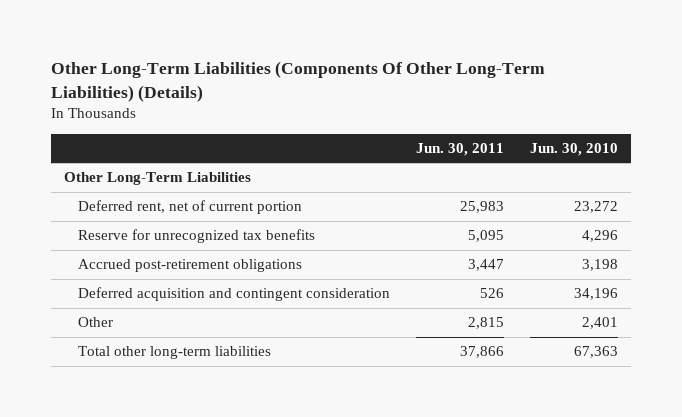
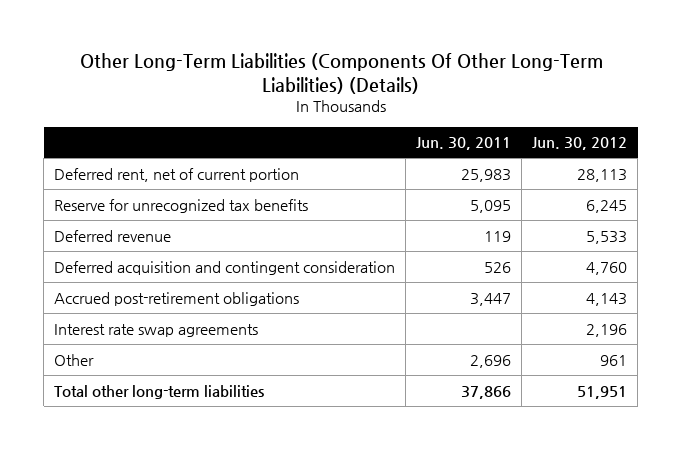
- | Jun. 30, 2011 | Jun. 30, 2010
+ | Jun. 30, 2011 | Jun. 30, 2012
- Other Long-Term Liabilities
+ Deferred revenue | 119 | 5,533
- Other | 2,815 | 2,401
moved down: Accrued post-retirement obligations | 3,447 | 4,143
+ Interest rate swap agreements | | 2,196
+ Other | 2,696 | 961

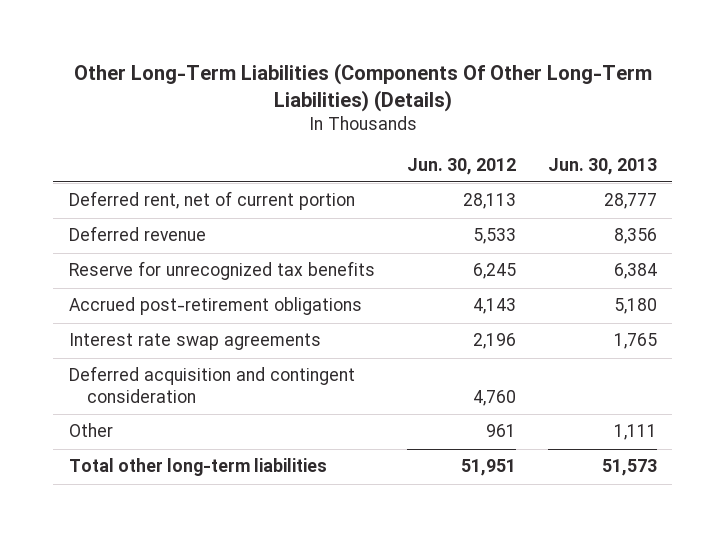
- | Jun. 30, 2011 | Jun. 30, 2012
+ | Jun. 30, 2012 | Jun. 30, 2013
moved down: Reserve for unrecognized tax benefits | 6,245 | 6,384
moved down: Deferred acquisition and contingent consideration | 4,760 |

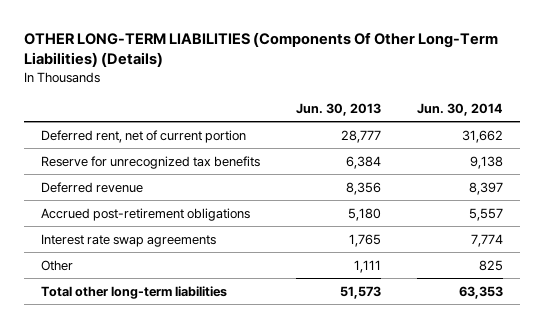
- Other Long-Term Liabilities (Components Of Other Long-Term Liabilities) (Details)
+ OTHER LONG-TERM LIABILITIES (Components Of Other Long-Term Liabilities) (Details)
- | Jun. 30, 2012 | Jun. 30, 2013
+ | Jun. 30, 2013 | Jun. 30, 2014
moved down: Deferred revenue | 8,356 | 8,397
- Deferred acquisition and contingent consideration | 4,760 |

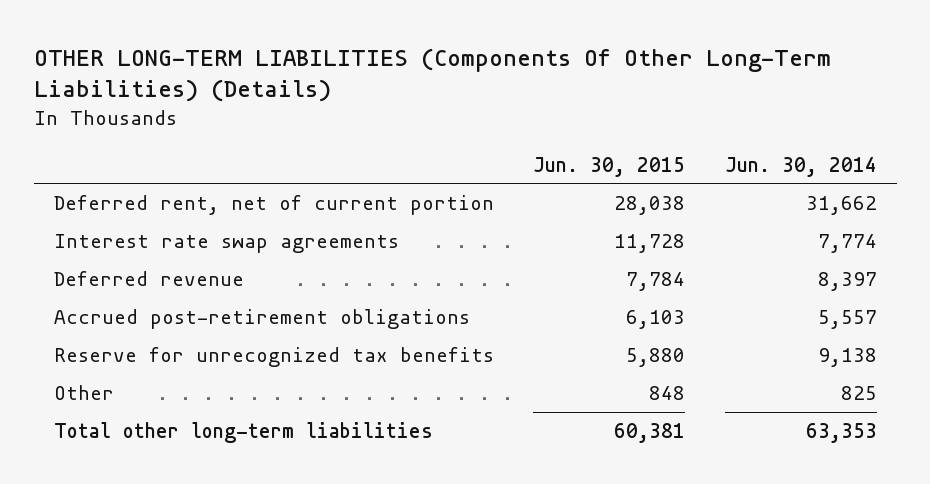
- | Jun. 30, 2013 | Jun. 30, 2014
+ | Jun. 30, 2015 | Jun. 30, 2014
moved up: Interest rate swap agreements | 11,728 | 7,774
moved down: Reserve for unrecognized tax benefits | 5,880 | 9,138

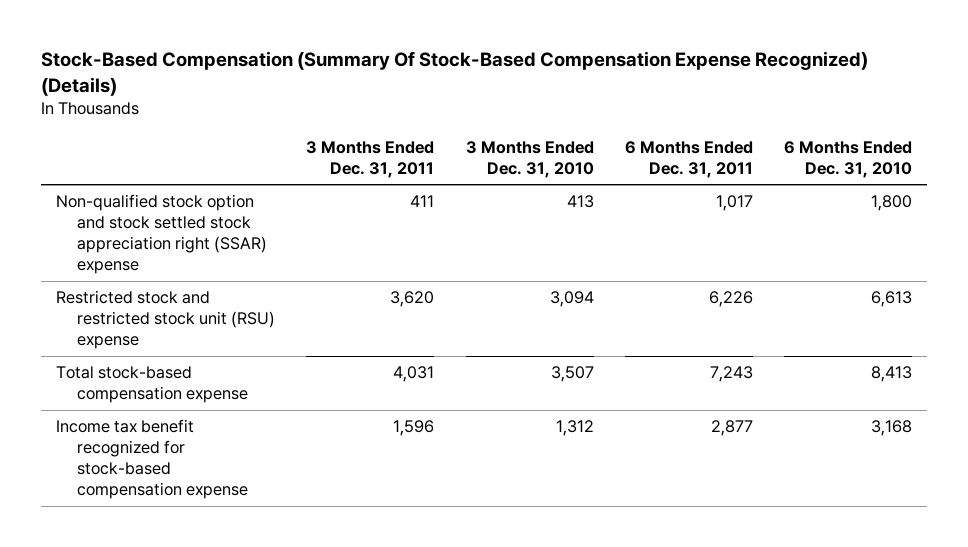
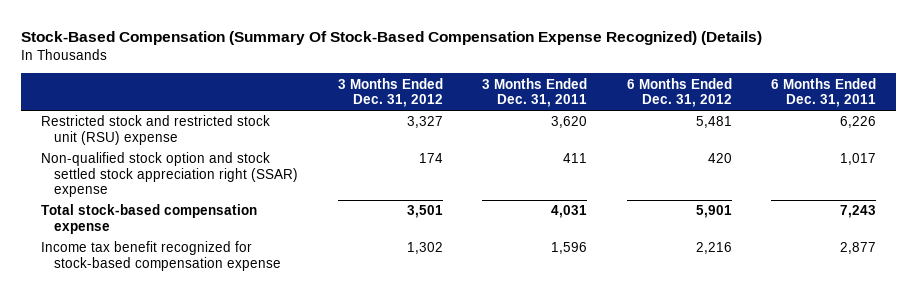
- | 3 Months Ended Dec. 31, 2011 | 3 Months Ended Dec. 31, 2010 | 6 Months Ended Dec. 31, 2011 | 6 Months Ended Dec. 31, 2010
+ | 3 Months Ended Dec. 31, 2012 | 3 Months Ended Dec. 31, 2011 | 6 Months Ended Dec. 31, 2012 | 6 Months Ended Dec. 31, 2011
moved down: Non-qualified stock option and stock settled stock appreciation right (SSAR) expense | 174 | 411 | 420 | 1,017

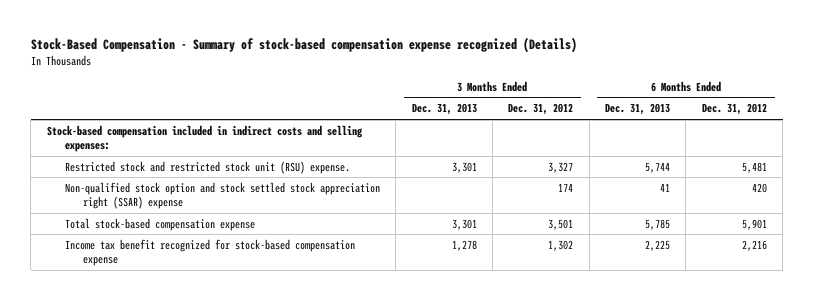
- Stock-Based Compensation (Summary Of Stock-Based Compensation Expense Recognized) (Details)
+ Stock-Based Compensation - Summary of stock-based compensation expense recognized (Details)
- | 3 Months Ended Dec. 31, 2012 | 3 Months Ended Dec. 31, 2011 | 6 Months Ended Dec. 31, 2012 | 6 Months Ended Dec. 31, 2011
+ | 3 Months Ended Dec. 31, 2013 | 3 Months Ended Dec. 31, 2012 | 6 Months Ended Dec. 31, 2013 | 6 Months Ended Dec. 31, 2012
- Restricted stock and restricted stock unit (RSU) expense | 3,327 | 3,620 | 5,481 | 6,226
+ Stock-based compensation included in indirect costs and selling expenses:
+ Restricted stock and restricted stock unit (RSU) expense. | 3,301 | 3,327 | 5,744 | 5,481

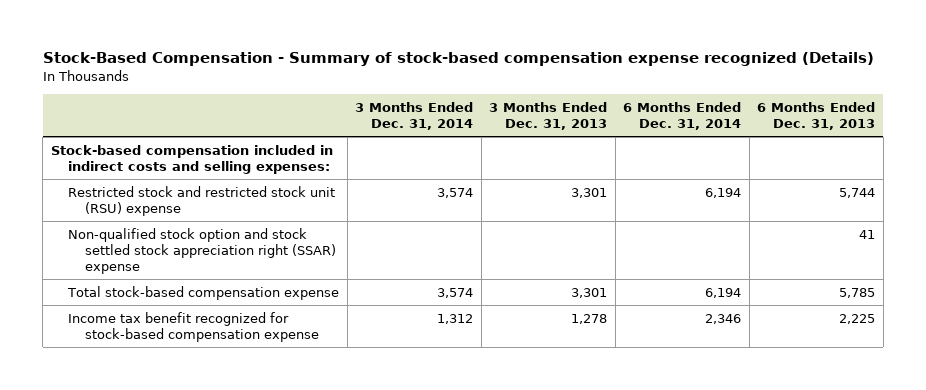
- | 3 Months Ended Dec. 31, 2013 | 3 Months Ended Dec. 31, 2012 | 6 Months Ended Dec. 31, 2013 | 6 Months Ended Dec. 31, 2012
+ | 3 Months Ended Dec. 31, 2014 | 3 Months Ended Dec. 31, 2013 | 6 Months Ended Dec. 31, 2014 | 6 Months Ended Dec. 31, 2013
- Restricted stock and restricted stock unit (RSU) expense. | 3,301 | 3,327 | 5,744 | 5,481
+ Restricted stock and restricted stock unit (RSU) expense | 3,574 | 3,301 | 6,194 | 5,744

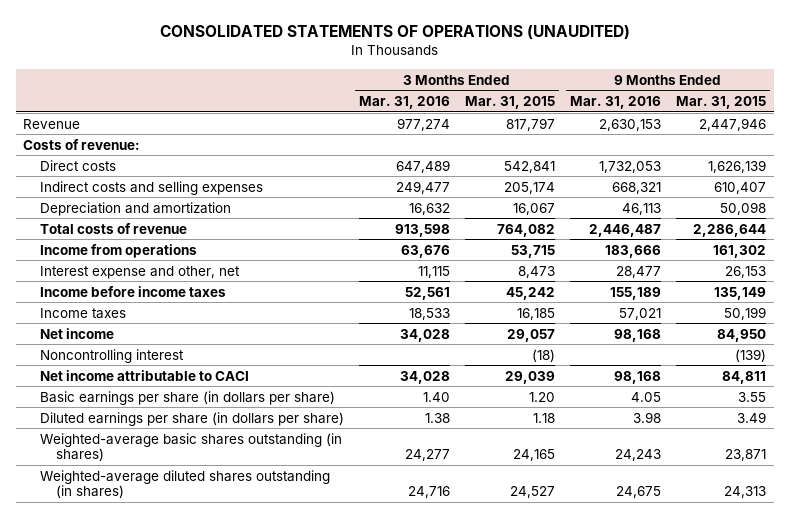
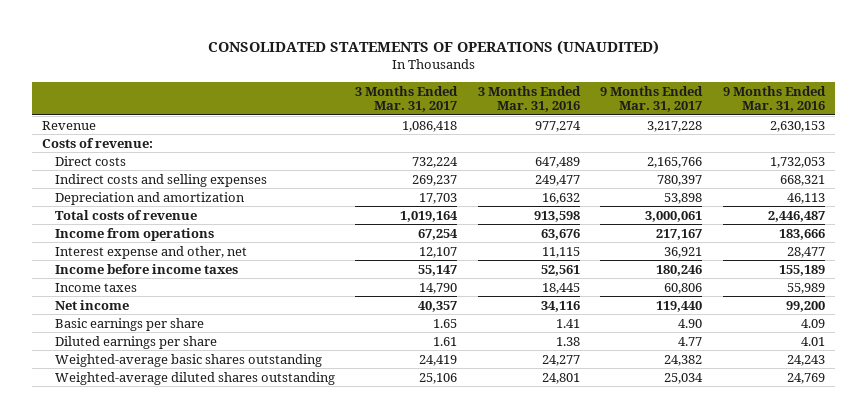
- | 3 Months Ended Mar. 31, 2016 | 3 Months Ended Mar. 31, 2015 | 9 Months Ended Mar. 31, 2016 | 9 Months Ended Mar. 31, 2015
+ | 3 Months Ended Mar. 31, 2017 | 3 Months Ended Mar. 31, 2016 | 9 Months Ended Mar. 31, 2017 | 9 Months Ended Mar. 31, 2016
- Income taxes | 18,533 | 16,185 | 57,021 | 50,199
- Net income | 34,028 | 29,057 | 98,168 | 84,950
- Noncontrolling interest | | (18) | | (139)
- Net income attributable to CACI | 34,028 | 29,039 | 98,168 | 84,811
- Basic earnings per share (in dollars per share) | 1.40 | 1.20 | 4.05 | 3.55
- Diluted earnings per share (in dollars per share) | 1.38 | 1.18 | 3.98 | 3.49
- Weighted-average basic shares outstanding (in shares) | 24,277 | 24,165 | 24,243 | 23,871
- Weighted-average diluted shares outstanding (in shares) | 24,716 | 24,527 | 24,675 | 24,313
+ Income taxes | 14,790 | 18,445 | 60,806 | 55,989
+ Net income | 40,357 | 34,116 | 119,440 | 99,200
+ Basic earnings per share | 1.65 | 1.41 | 4.90 | 4.09
+ Diluted earnings per share | 1.61 | 1.38 | 4.77 | 4.01
+ Weighted-average basic shares outstanding | 24,419 | 24,277 | 24,382 | 24,243
+ Weighted-average diluted shares outstanding | 25,106 | 24,801 | 25,034 | 24,769

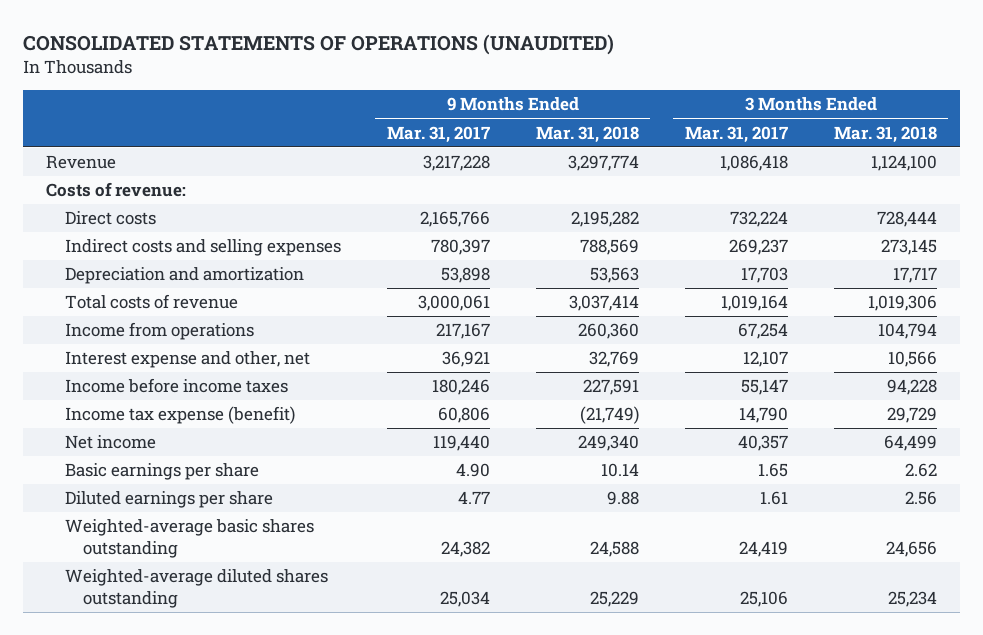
- | 3 Months Ended Mar. 31, 2017 | 3 Months Ended Mar. 31, 2016 | 9 Months Ended Mar. 31, 2017 | 9 Months Ended Mar. 31, 2016
+ | 9 Months Ended Mar. 31, 2017 | 9 Months Ended Mar. 31, 2018 | 3 Months Ended Mar. 31, 2017 | 3 Months Ended Mar. 31, 2018
- Income taxes | 14,790 | 18,445 | 60,806 | 55,989
+ Income tax expense (benefit) | 60,806 | (21,749) | 14,790 | 29,729

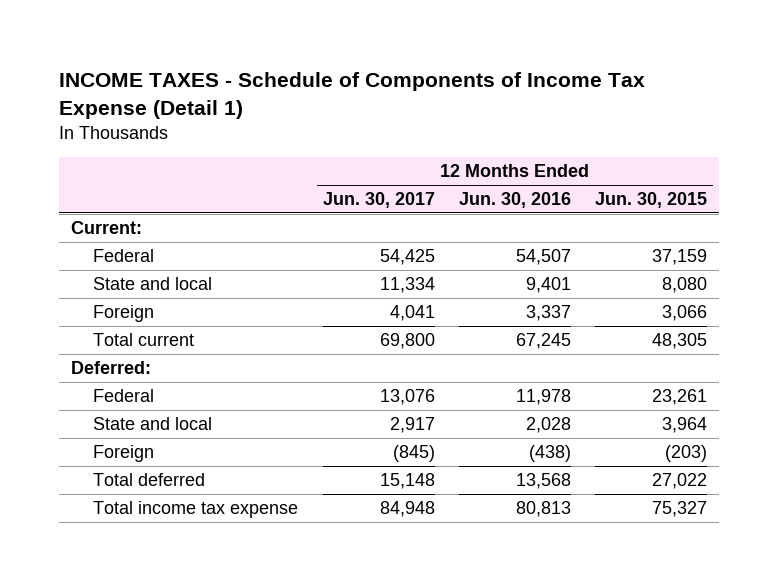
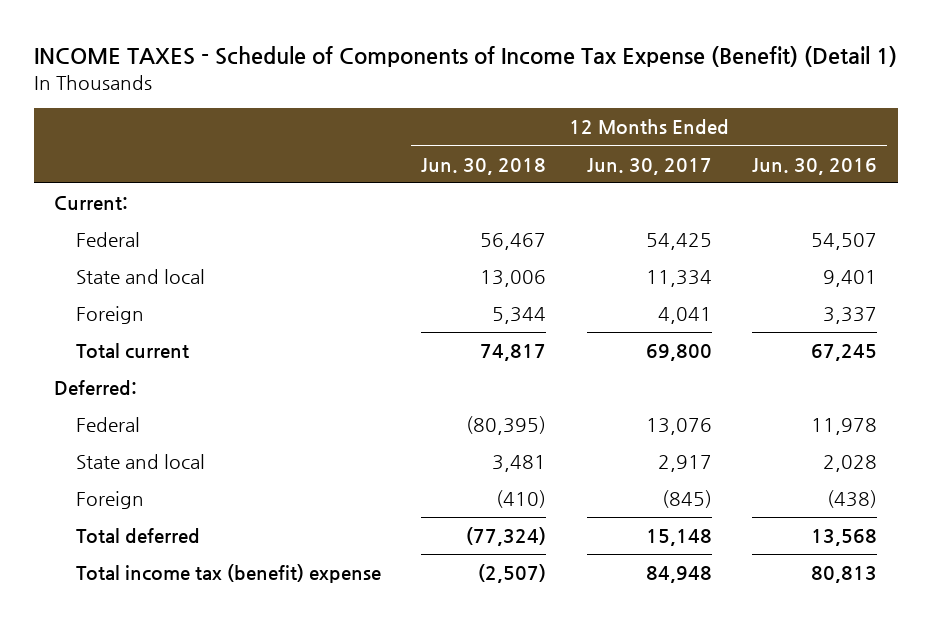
- INCOME TAXES - Schedule of Components of Income Tax Expense (Detail 1)
+ INCOME TAXES - Schedule of Components of Income Tax Expense (Benefit) (Detail 1)
- | 12 Months Ended Jun. 30, 2017 | 12 Months Ended Jun. 30, 2016 | 12 Months Ended Jun. 30, 2015
+ | 12 Months Ended Jun. 30, 2018 | 12 Months Ended Jun. 30, 2017 | 12 Months Ended Jun. 30, 2016
- Total income tax expense | 84,948 | 80,813 | 75,327
+ Total income tax (benefit) expense | (2,507) | 84,948 | 80,813

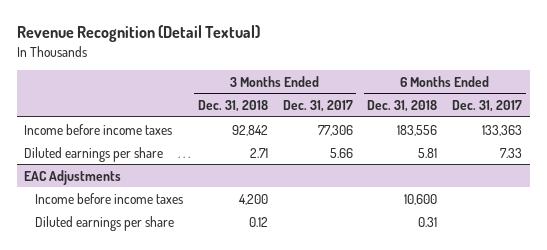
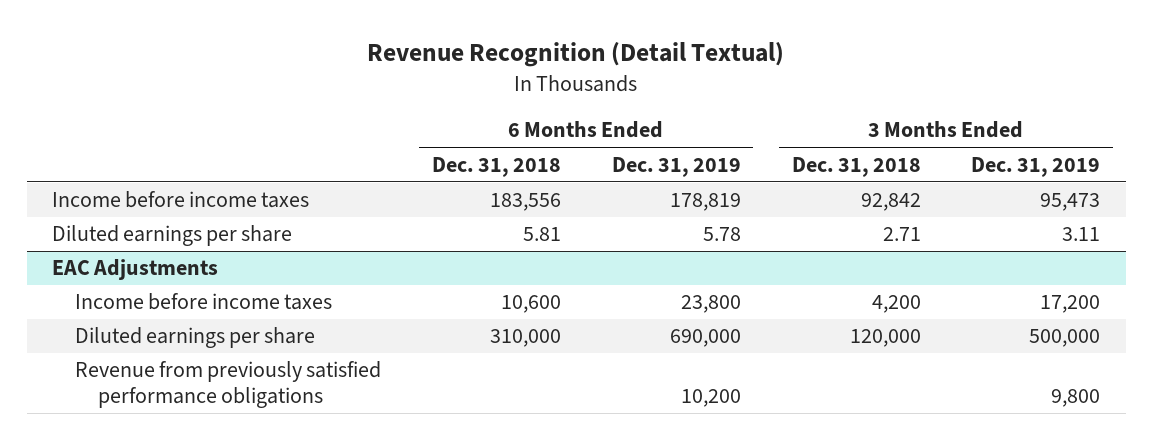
- | 3 Months Ended Dec. 31, 2018 | 3 Months Ended Dec. 31, 2017 | 6 Months Ended Dec. 31, 2018 | 6 Months Ended Dec. 31, 2017
+ | 6 Months Ended Dec. 31, 2018 | 6 Months Ended Dec. 31, 2019 | 3 Months Ended Dec. 31, 2018 | 3 Months Ended Dec. 31, 2019
@ EAC Adjustments
- Diluted earnings per share | 0.12 | | 0.31 |
+ Diluted earnings per share | 310,000 | 690,000 | 120,000 | 500,000
+ Revenue from previously satisfied performance obligations | | 10,200 | | 9,800

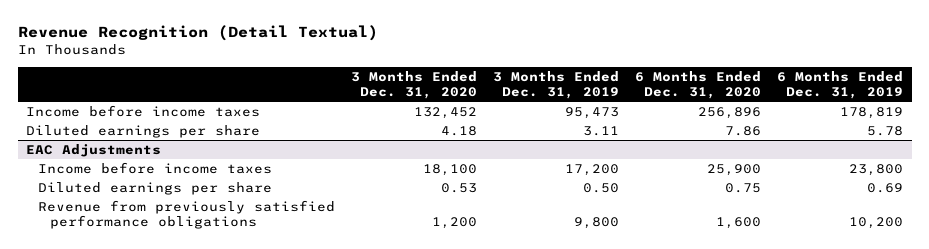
- | 6 Months Ended Dec. 31, 2018 | 6 Months Ended Dec. 31, 2019 | 3 Months Ended Dec. 31, 2018 | 3 Months Ended Dec. 31, 2019
+ | 3 Months Ended Dec. 31, 2020 | 3 Months Ended Dec. 31, 2019 | 6 Months Ended Dec. 31, 2020 | 6 Months Ended Dec. 31, 2019
@ EAC Adjustments
- Diluted earnings per share | 310,000 | 690,000 | 120,000 | 500,000
+ Diluted earnings per share | 0.53 | 0.50 | 0.75 | 0.69

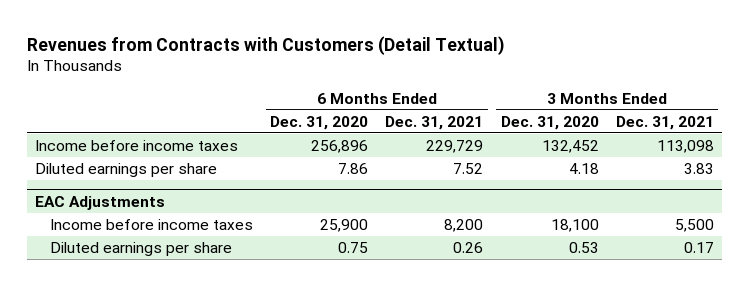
- Revenue Recognition (Detail Textual)
+ Revenues from Contracts with Customers (Detail Textual)
- | 3 Months Ended Dec. 31, 2020 | 3 Months Ended Dec. 31, 2019 | 6 Months Ended Dec. 31, 2020 | 6 Months Ended Dec. 31, 2019
+ | 6 Months Ended Dec. 31, 2020 | 6 Months Ended Dec. 31, 2021 | 3 Months Ended Dec. 31, 2020 | 3 Months Ended Dec. 31, 2021
@ EAC Adjustments
- Revenue from previously satisfied performance obligations | 1,200 | 9,800 | 1,600 | 10,200

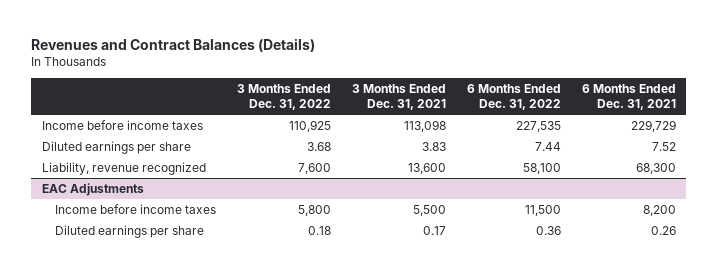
- Revenues from Contracts with Customers (Detail Textual)
+ Revenues and Contract Balances (Details)
- | 6 Months Ended Dec. 31, 2020 | 6 Months Ended Dec. 31, 2021 | 3 Months Ended Dec. 31, 2020 | 3 Months Ended Dec. 31, 2021
+ | 3 Months Ended Dec. 31, 2022 | 3 Months Ended Dec. 31, 2021 | 6 Months Ended Dec. 31, 2022 | 6 Months Ended Dec. 31, 2021
+ Liability, revenue recognized | 7,600 | 13,600 | 58,100 | 68,300

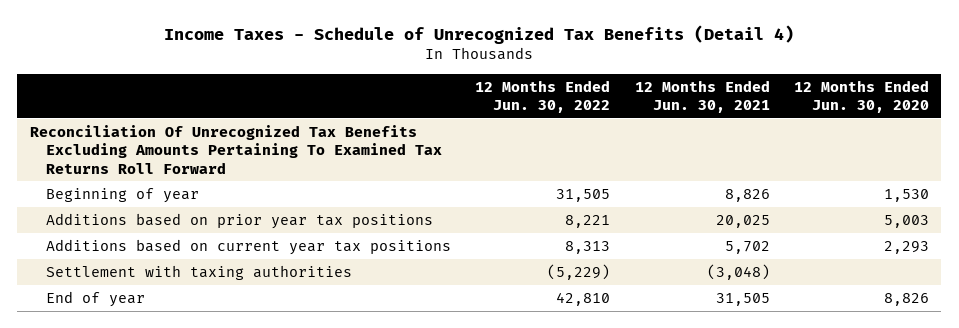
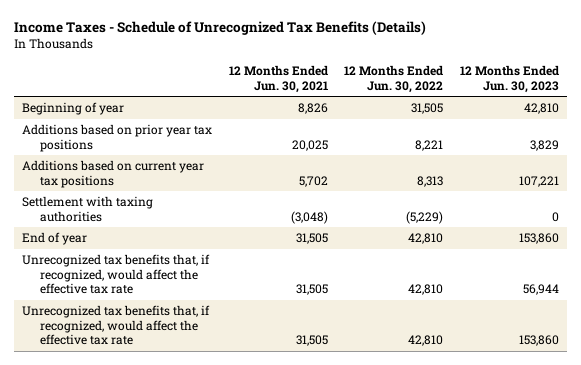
- Income Taxes - Schedule of Unrecognized Tax Benefits (Detail 4)
+ Income Taxes - Schedule of Unrecognized Tax Benefits (Details)
- | 12 Months Ended Jun. 30, 2022 | 12 Months Ended Jun. 30, 2021 | 12 Months Ended Jun. 30, 2020
+ | 12 Months Ended Jun. 30, 2021 | 12 Months Ended Jun. 30, 2022 | 12 Months Ended Jun. 30, 2023
- Reconciliation Of Unrecognized Tax Benefits Excluding Amounts Pertaining To Examined Tax Returns Roll Forward
+ Unrecognized tax benefits that, if recognized, would affect the effective tax rate | 31,505 | 42,810 | 56,944
+ Unrecognized tax benefits that, if recognized, would affect the effective tax rate | 31,505 | 42,810 | 153,860

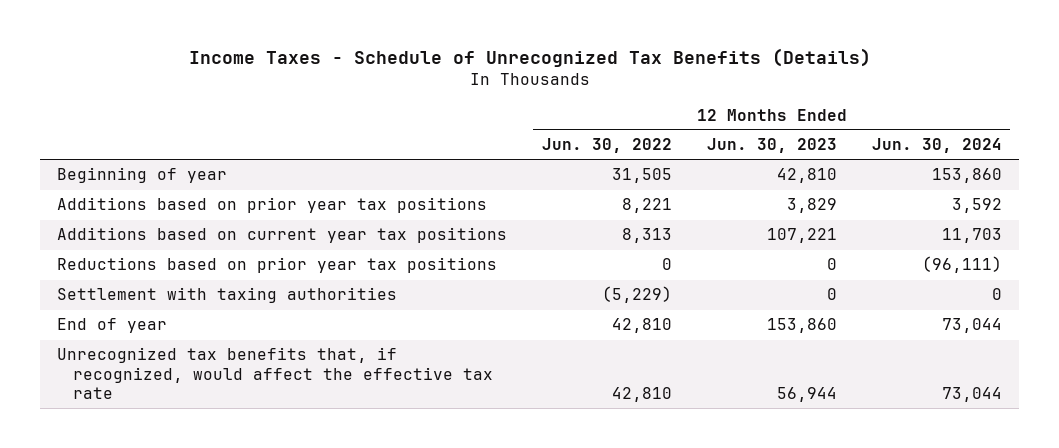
- | 12 Months Ended Jun. 30, 2021 | 12 Months Ended Jun. 30, 2022 | 12 Months Ended Jun. 30, 2023
+ | 12 Months Ended Jun. 30, 2022 | 12 Months Ended Jun. 30, 2023 | 12 Months Ended Jun. 30, 2024
+ Reductions based on prior year tax positions | 0 | 0 | (96,111)
- Unrecognized tax benefits that, if recognized, would affect the effective tax rate | 31,505 | 42,810 | 153,860

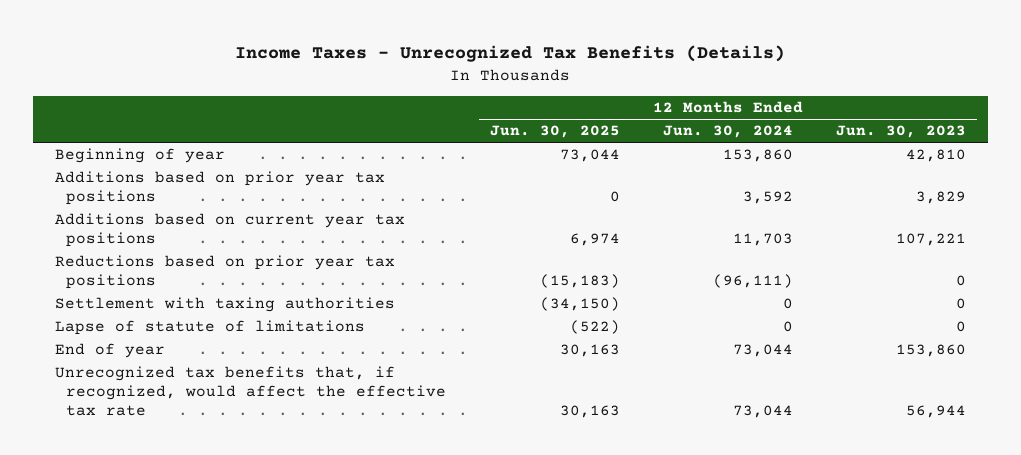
- Income Taxes - Schedule of Unrecognized Tax Benefits (Details)
+ Income Taxes - Unrecognized Tax Benefits (Details)
- | 12 Months Ended Jun. 30, 2022 | 12 Months Ended Jun. 30, 2023 | 12 Months Ended Jun. 30, 2024
+ | 12 Months Ended Jun. 30, 2025 | 12 Months Ended Jun. 30, 2024 | 12 Months Ended Jun. 30, 2023
+ Lapse of statute of limitations | (522) | 0 | 0

